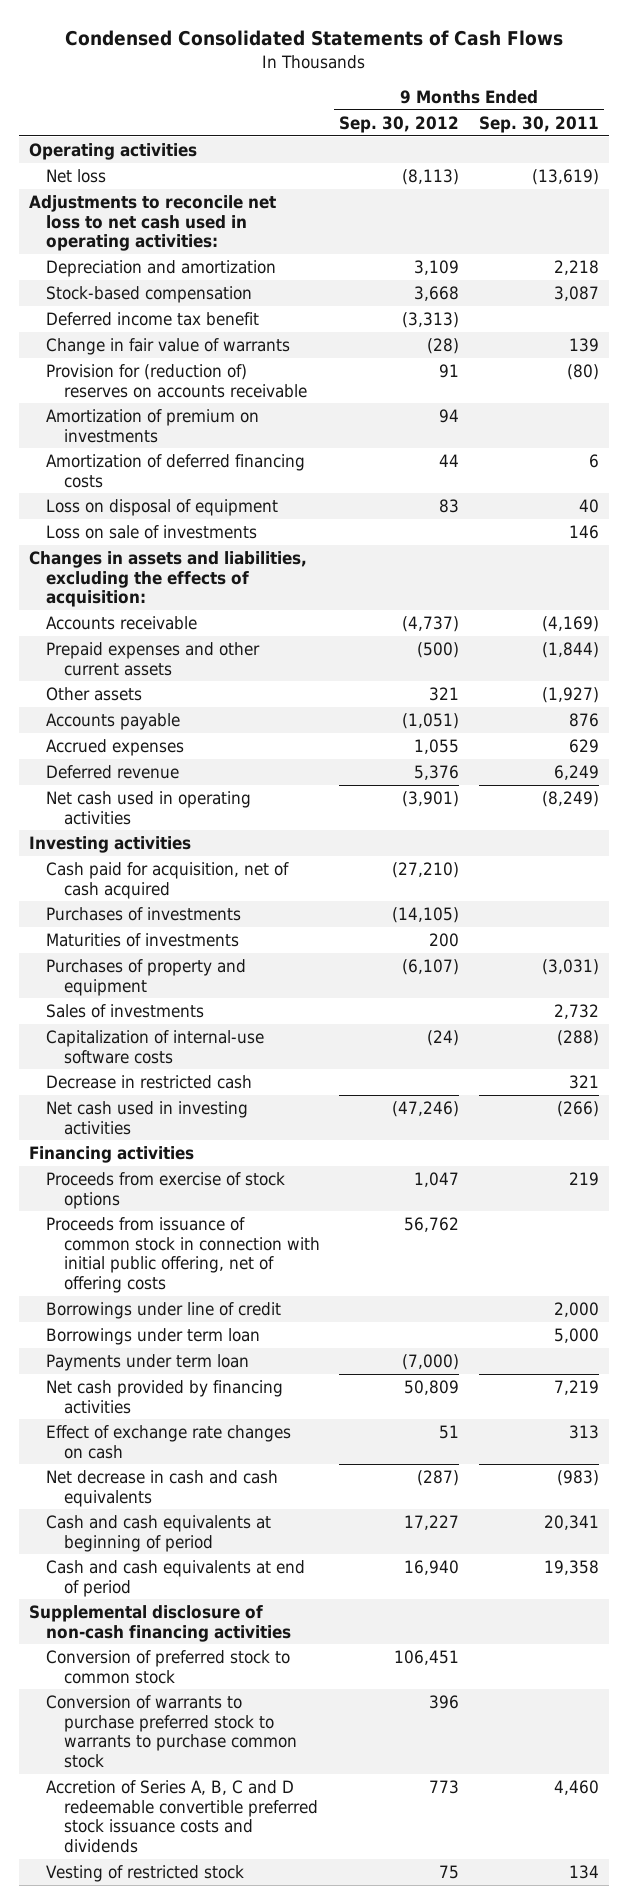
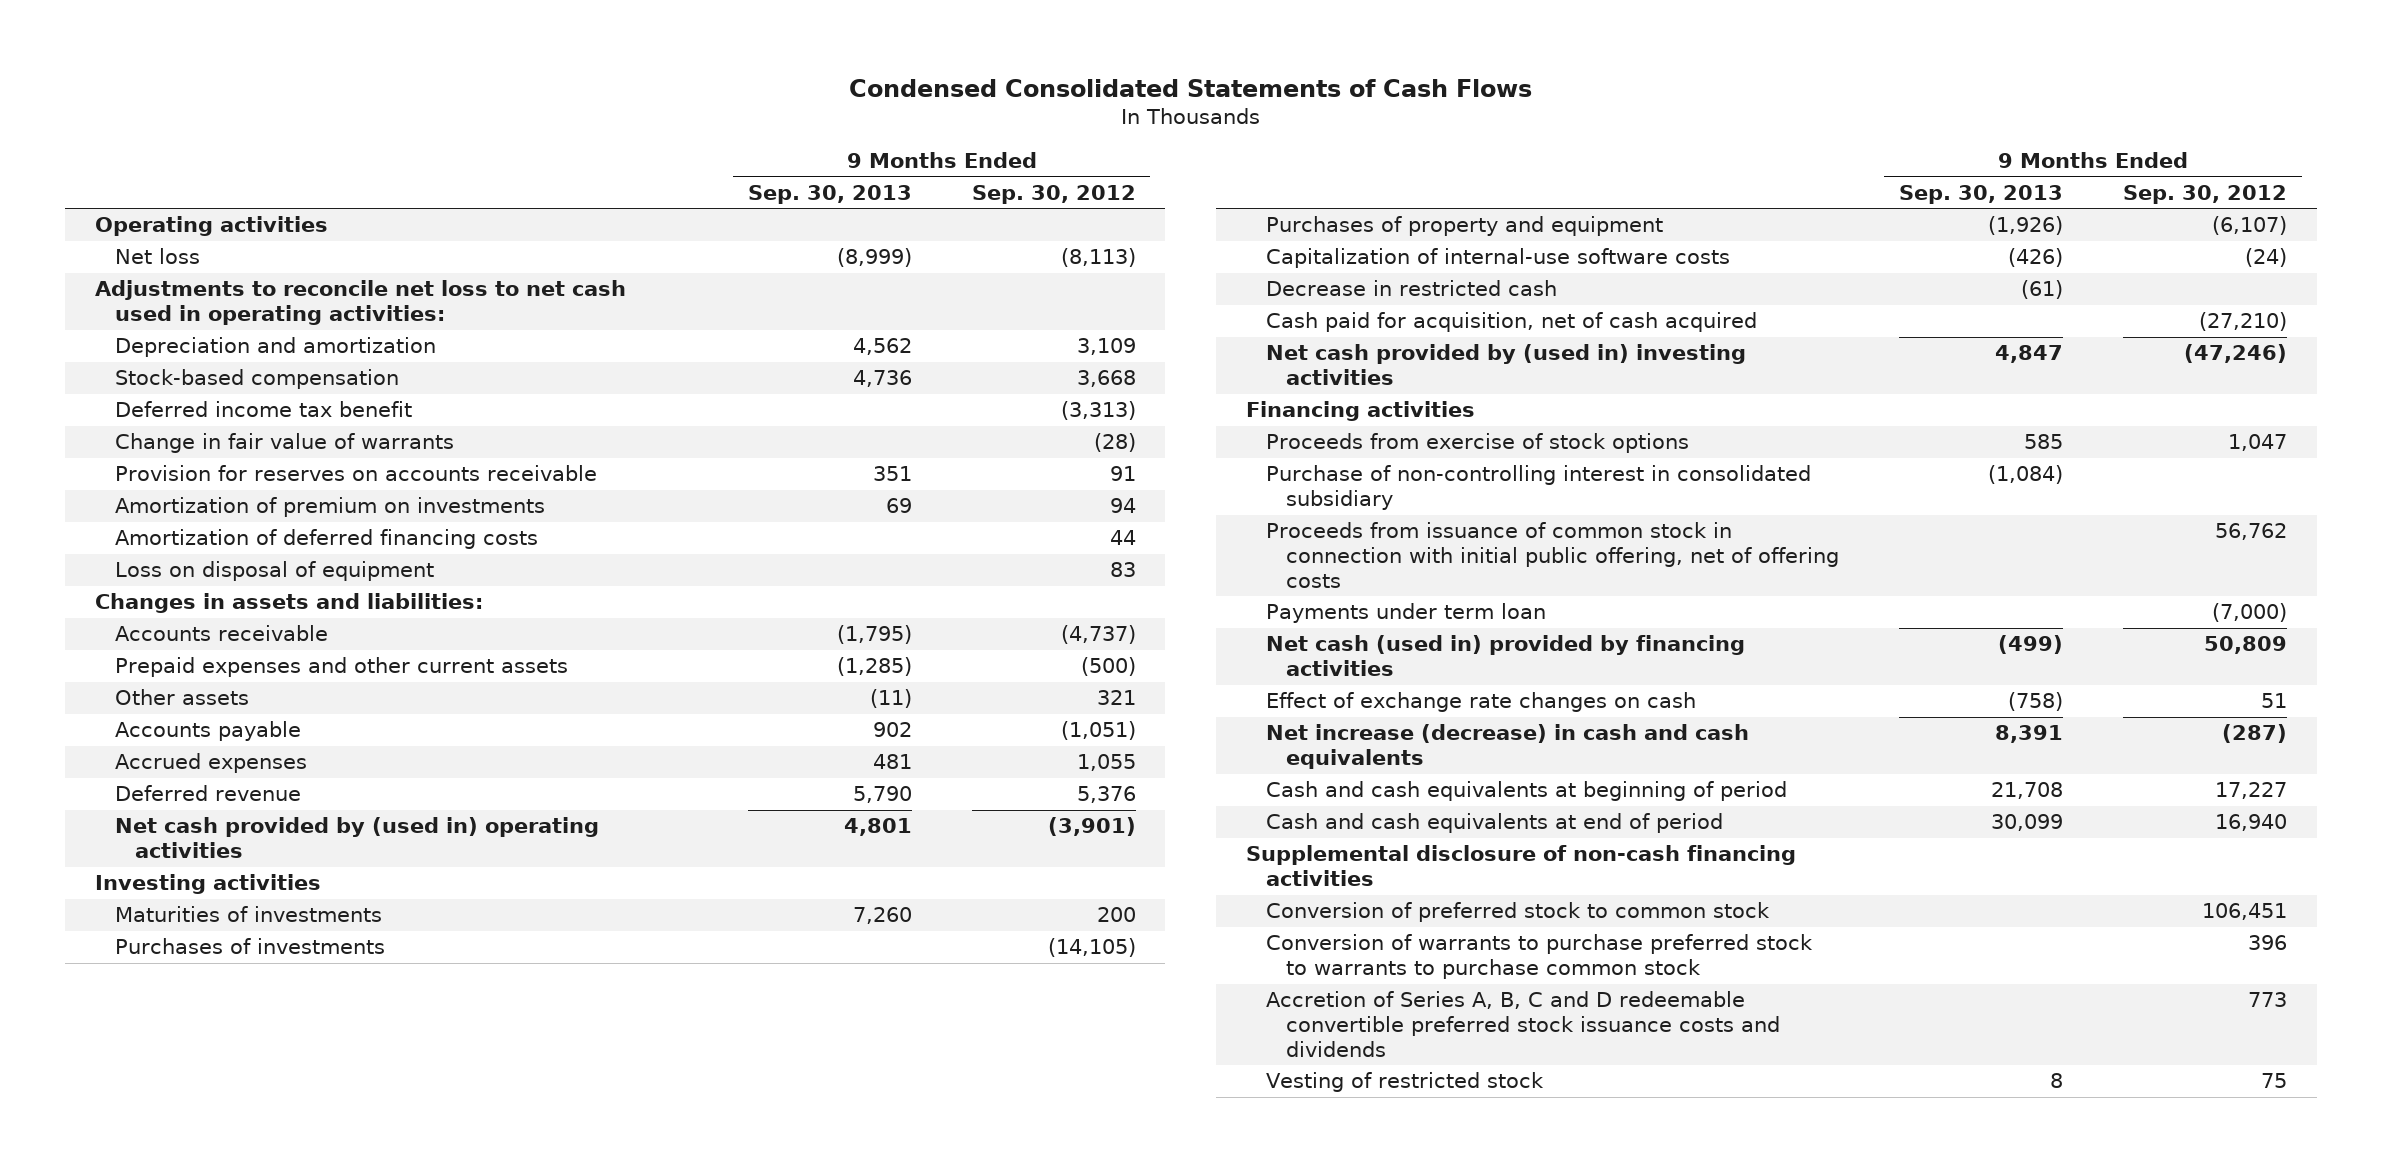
- | 9 Months Ended Sep. 30, 2012 | 9 Months Ended Sep. 30, 2011
+ | 9 Months Ended Sep. 30, 2013 | 9 Months Ended Sep. 30, 2012
- Provision for (reduction of) reserves on accounts receivable | 91 | (80)
+ Provision for reserves on accounts receivable | 351 | 91
- Loss on sale of investments | | 146
- Changes in assets and liabilities, excluding the effects of acquisition:
+ Changes in assets and liabilities:
- Net cash used in operating activities | (3,901) | (8,249)
+ Net cash provided by (used in) operating activities | 4,801 | (3,901)
moved down: Purchases of investments | | (14,105)
- Sales of investments | | 2,732
- Net cash used in investing activities | (47,246) | (266)
moved down: Cash paid for acquisition, net of cash acquired | | (27,210)
+ Net cash provided by (used in) investing activities | 4,847 | (47,246)
+ Purchase of non-controlling interest in consolidated subsidiary | (1,084) |
- Borrowings under line of credit | | 2,000
- Borrowings under term loan | | 5,000
- Net cash provided by financing activities | 50,809 | 7,219
+ Net cash (used in) provided by financing activities | (499) | 50,809
- Net decrease in cash and cash equivalents | (287) | (983)
+ Net increase (decrease) in cash and cash equivalents | 8,391 | (287)

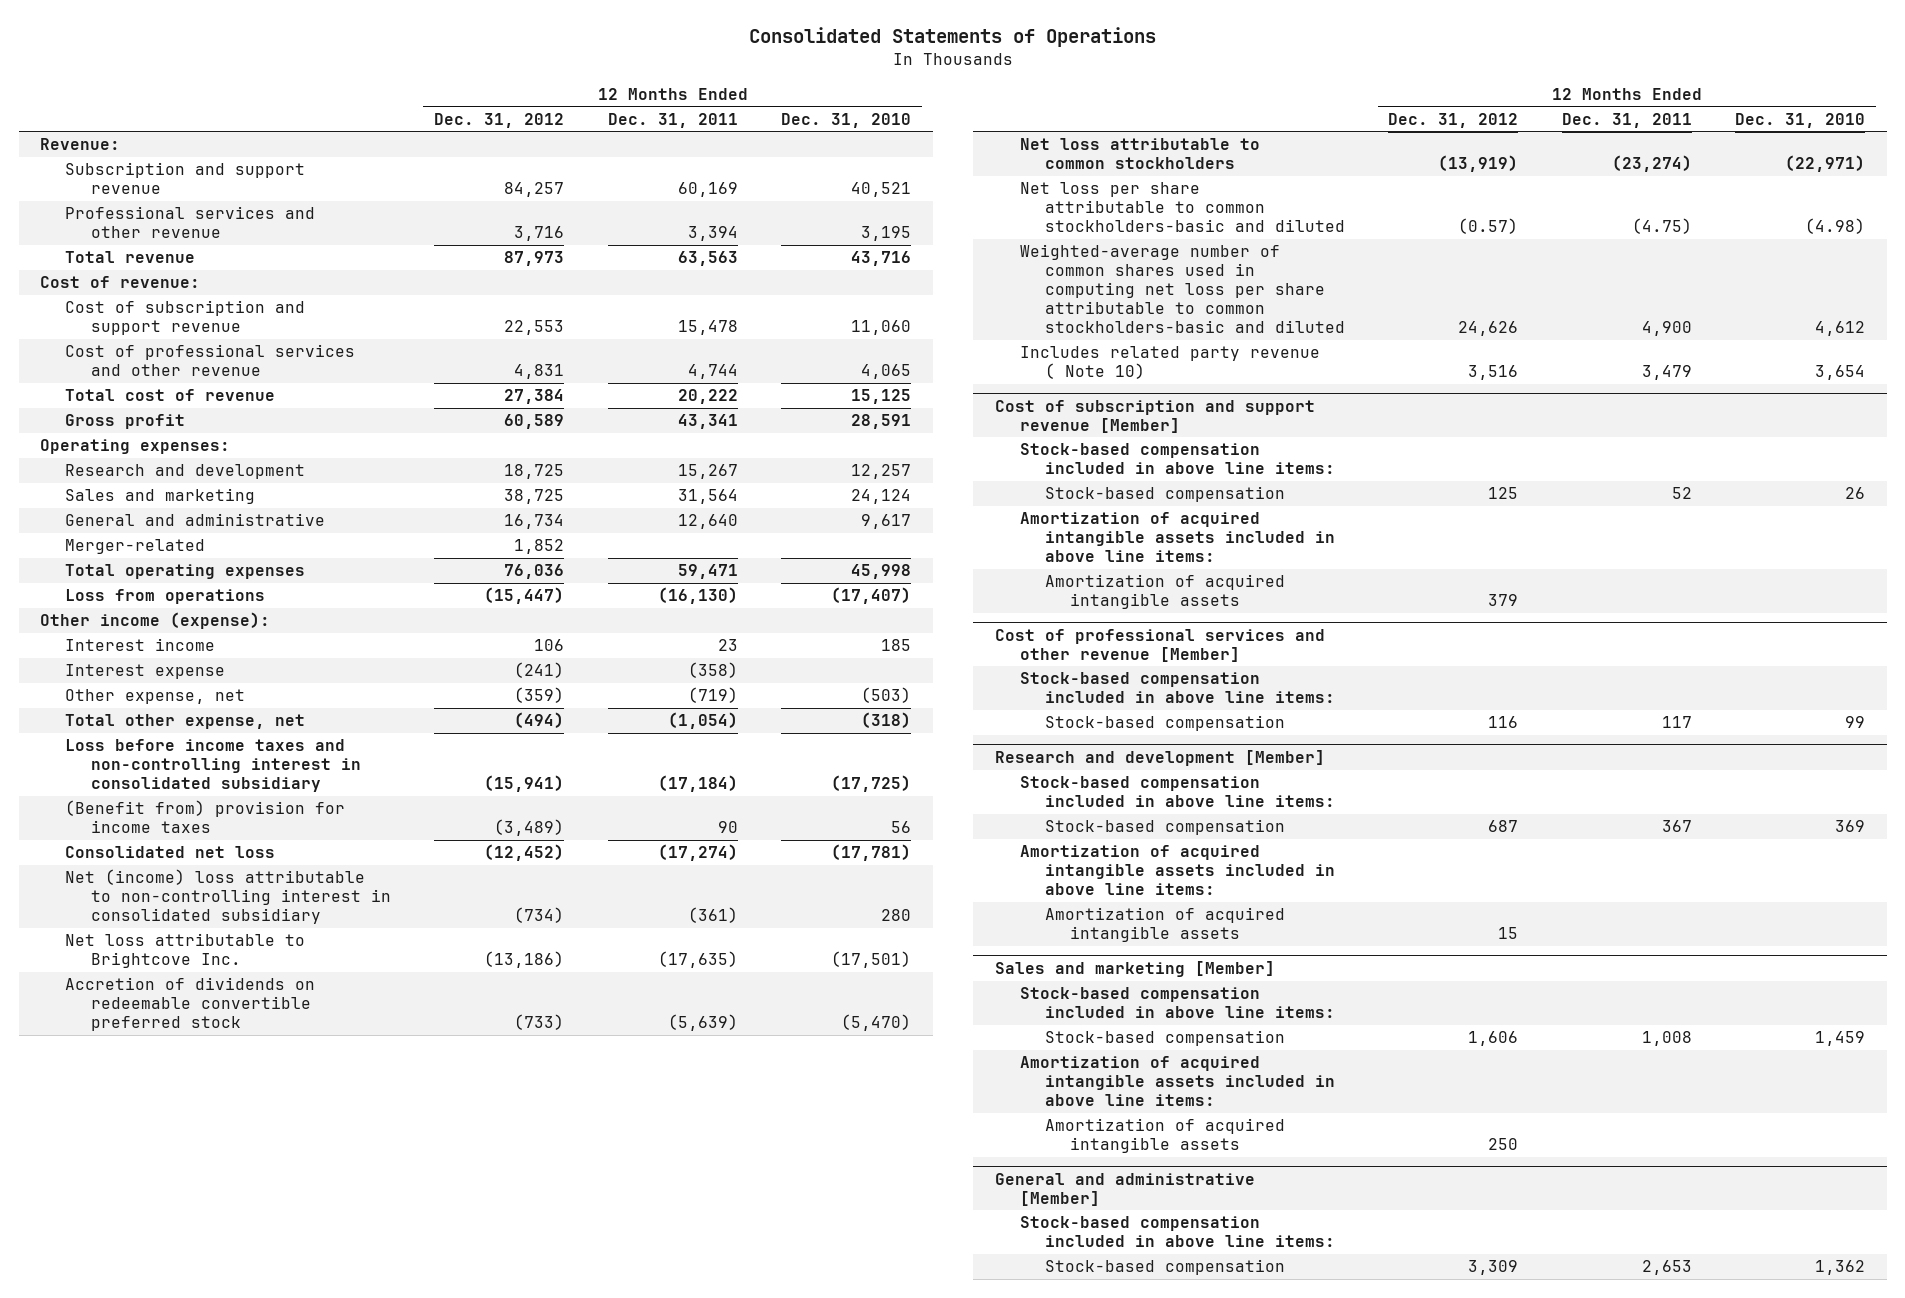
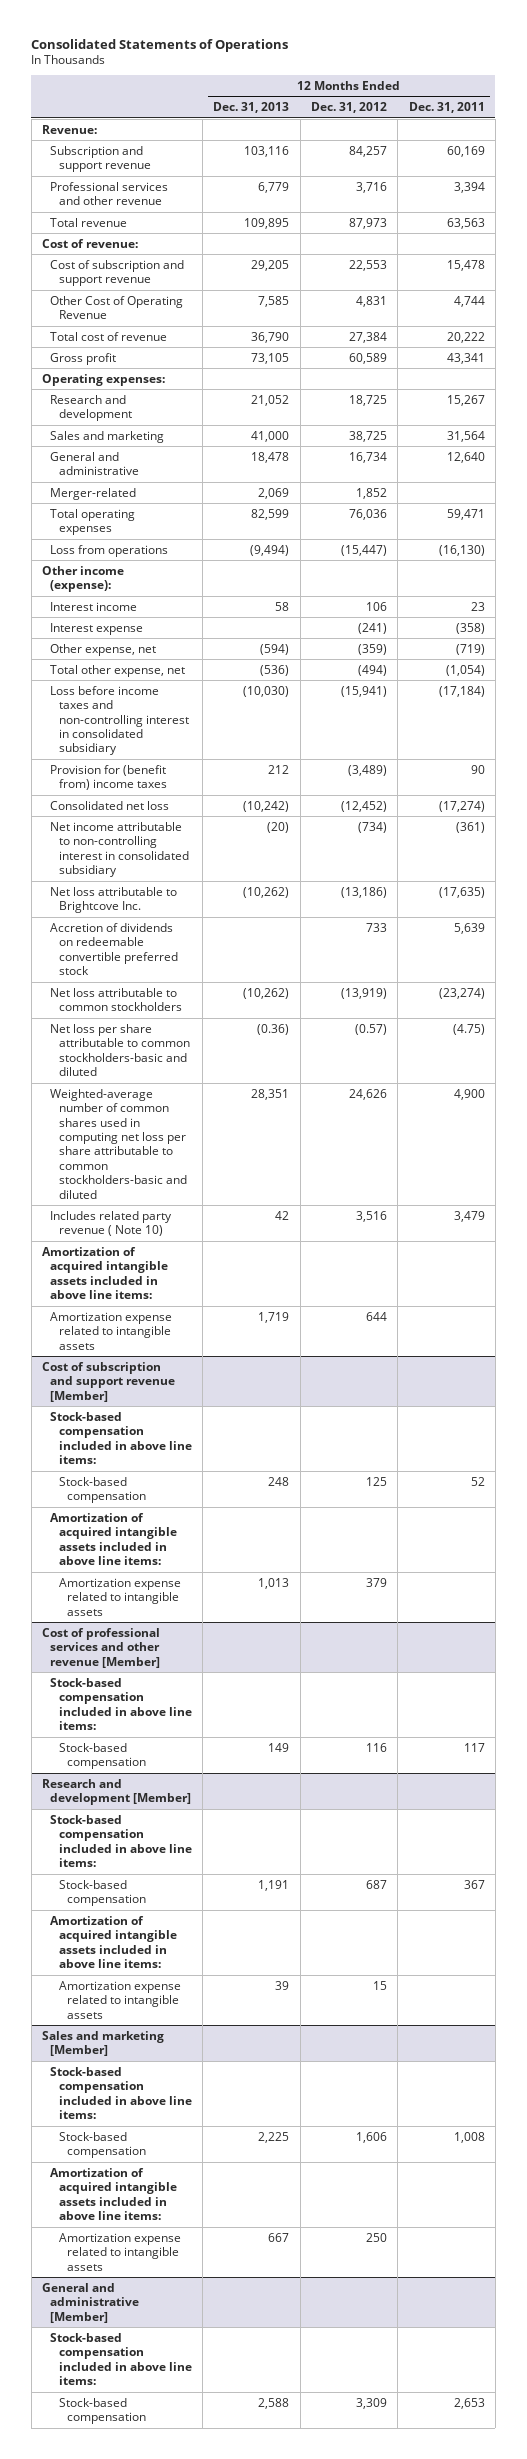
- | 12 Months Ended Dec. 31, 2012 | 12 Months Ended Dec. 31, 2011 | 12 Months Ended Dec. 31, 2010
+ | 12 Months Ended Dec. 31, 2013 | 12 Months Ended Dec. 31, 2012 | 12 Months Ended Dec. 31, 2011
- Cost of professional services and other revenue | 4,831 | 4,744 | 4,065
+ Other Cost of Operating Revenue | 7,585 | 4,831 | 4,744
- (Benefit from) provision for income taxes | (3,489) | 90 | 56
+ Provision for (benefit from) income taxes | 212 | (3,489) | 90
- Net (income) loss attributable to non-controlling interest in consolidated subsidiary | (734) | (361) | 280
+ Net income attributable to non-controlling interest in consolidated subsidiary | (20) | (734) | (361)
- Accretion of dividends on redeemable convertible preferred stock | (733) | (5,639) | (5,470)
+ Accretion of dividends on redeemable convertible preferred stock | | 733 | 5,639
+ Amortization of acquired intangible assets included in above line items:
+ Amortization expense related to intangible assets | 1,719 | 644 |
@ Cost of subscription and support revenue [Member]
- Amortization of acquired intangible assets | 379 | |
+ Amortization expense related to intangible assets | 1,013 | 379 |
@ Research and development [Member]
- Amortization of acquired intangible assets | 15 | |
+ Amortization expense related to intangible assets | 39 | 15 |
@ Sales and marketing [Member]
- Amortization of acquired intangible assets | 250 | |
+ Amortization expense related to intangible assets | 667 | 250 |

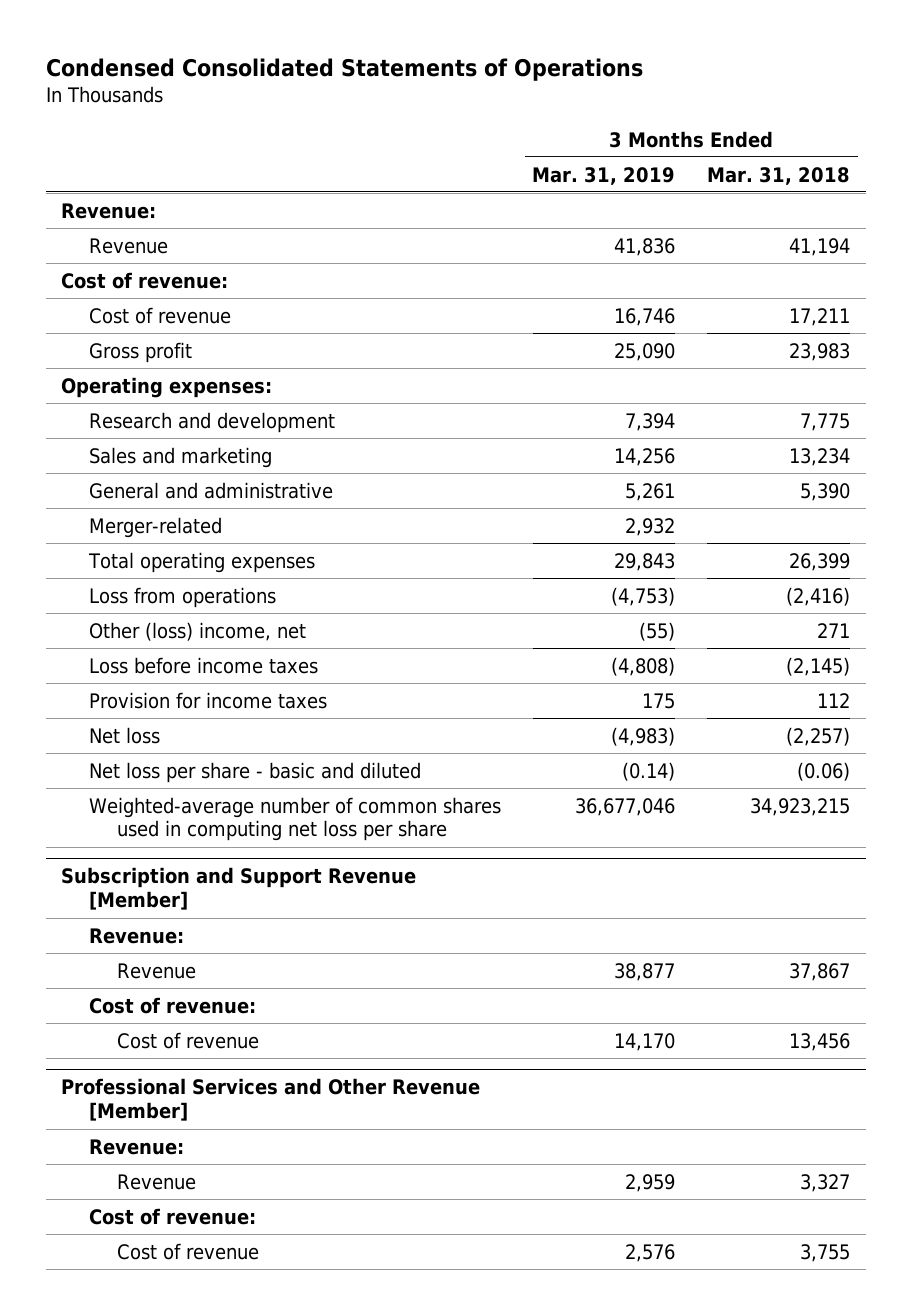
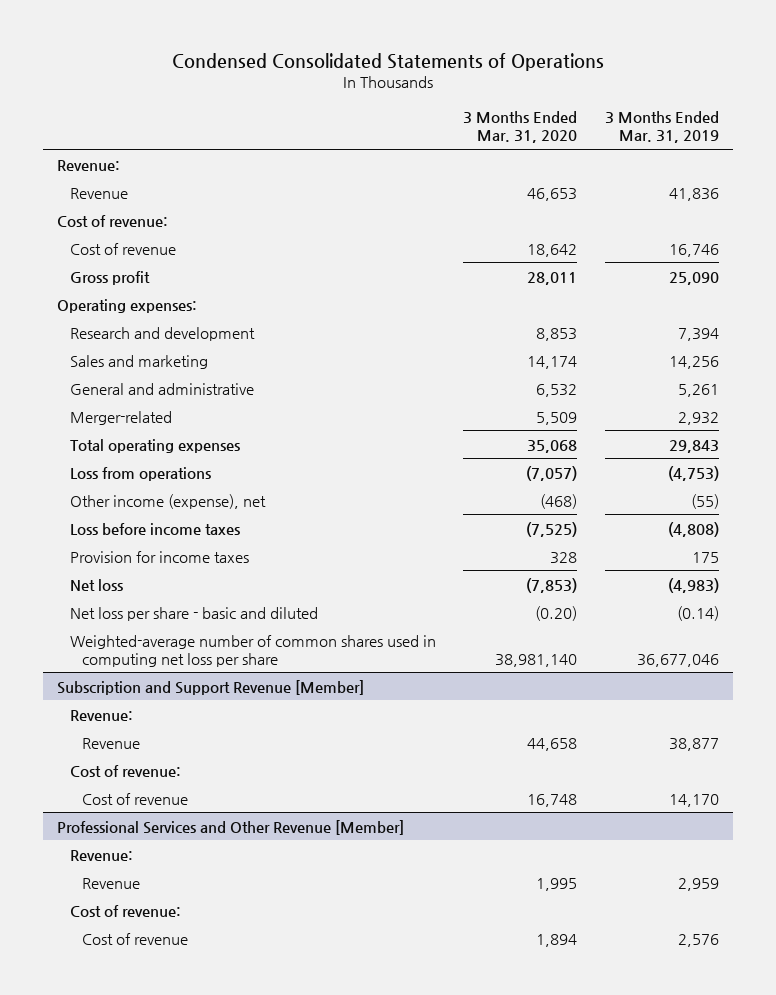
- | 3 Months Ended Mar. 31, 2019 | 3 Months Ended Mar. 31, 2018
+ | 3 Months Ended Mar. 31, 2020 | 3 Months Ended Mar. 31, 2019
- Other (loss) income, net | (55) | 271
+ Other income (expense), net | (468) | (55)

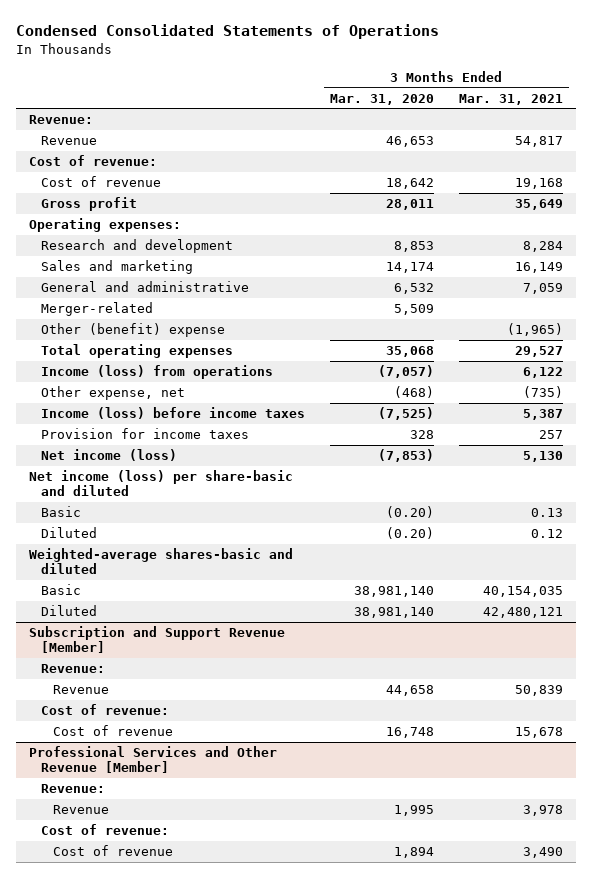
- | 3 Months Ended Mar. 31, 2020 | 3 Months Ended Mar. 31, 2019
+ | 3 Months Ended Mar. 31, 2020 | 3 Months Ended Mar. 31, 2021
+ Other (benefit) expense | | (1,965)
- Loss from operations | (7,057) | (4,753)
- Other income (expense), net | (468) | (55)
- Loss before income taxes | (7,525) | (4,808)
+ Income (loss) from operations | (7,057) | 6,122
+ Other expense, net | (468) | (735)
+ Income (loss) before income taxes | (7,525) | 5,387
- Net loss | (7,853) | (4,983)
- Net loss per share - basic and diluted | (0.20) | (0.14)
- Weighted-average number of common shares used in computing net loss per share | 38,981,140 | 36,677,046
+ Net income (loss) | (7,853) | 5,130
+ Net income (loss) per share-basic and diluted
+ Basic | (0.20) | 0.13
+ Diluted | (0.20) | 0.12
+ Weighted-average shares-basic and diluted
+ Basic | 38,981,140 | 40,154,035
+ Diluted | 38,981,140 | 42,480,121

